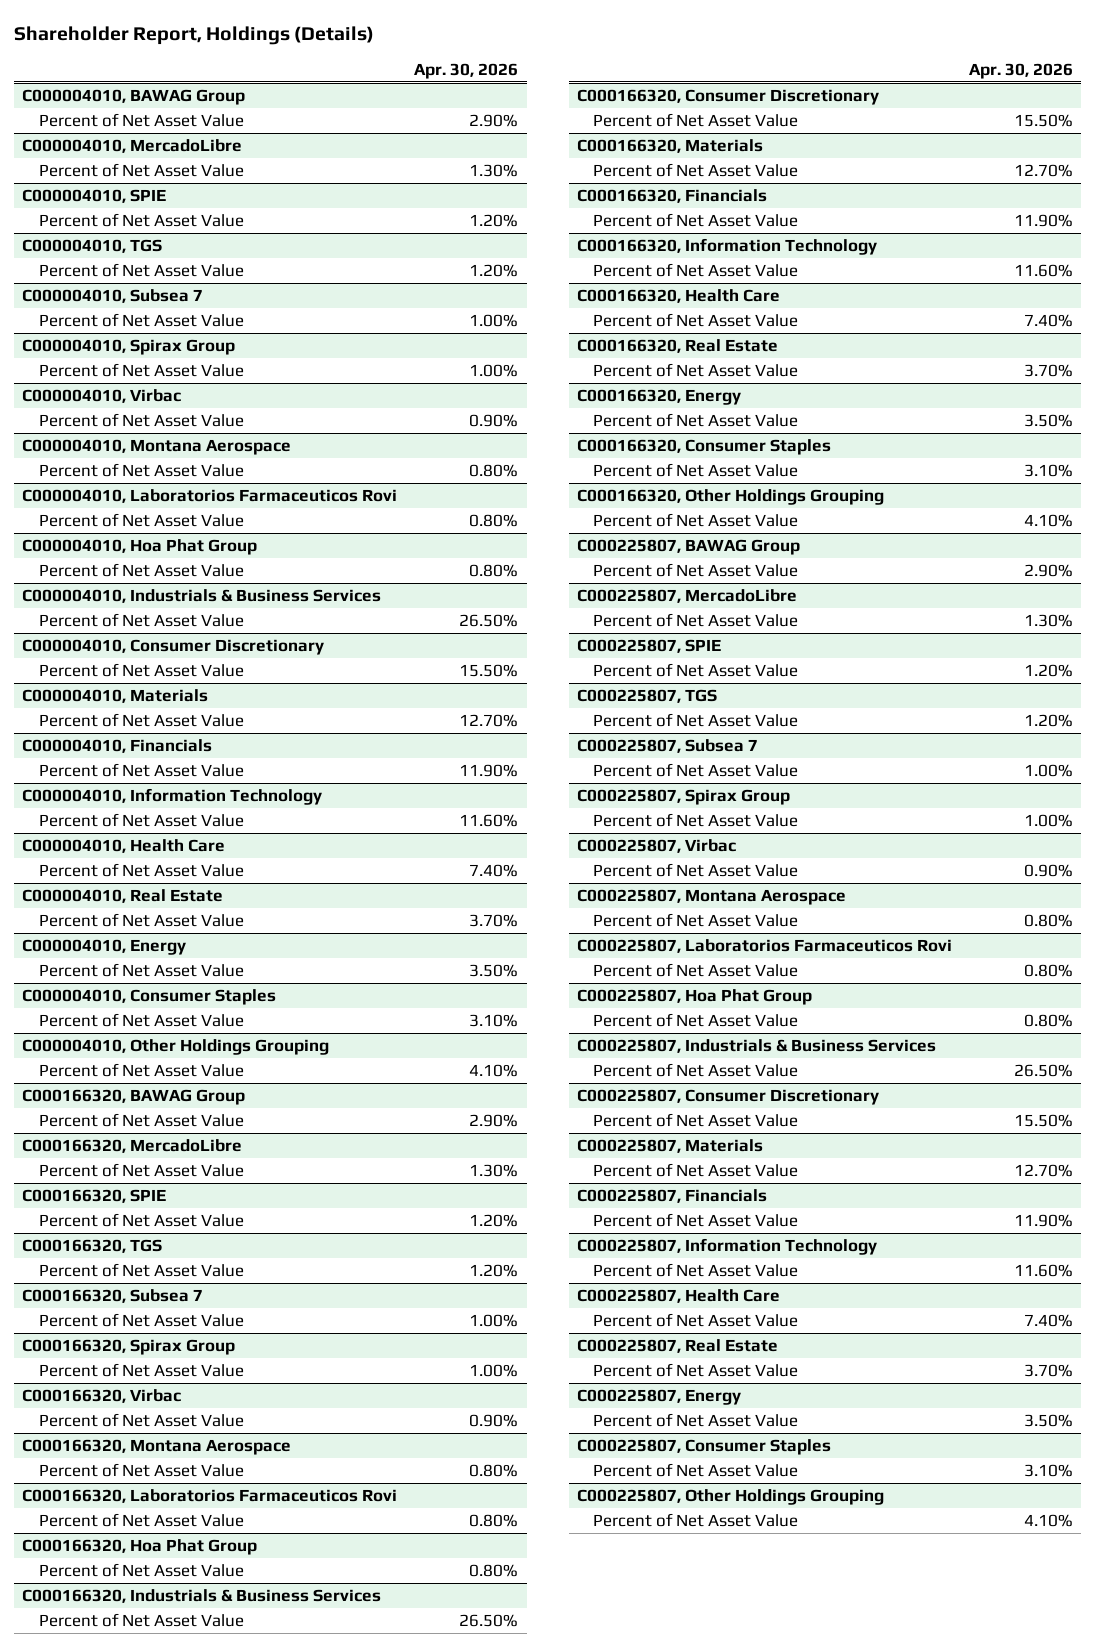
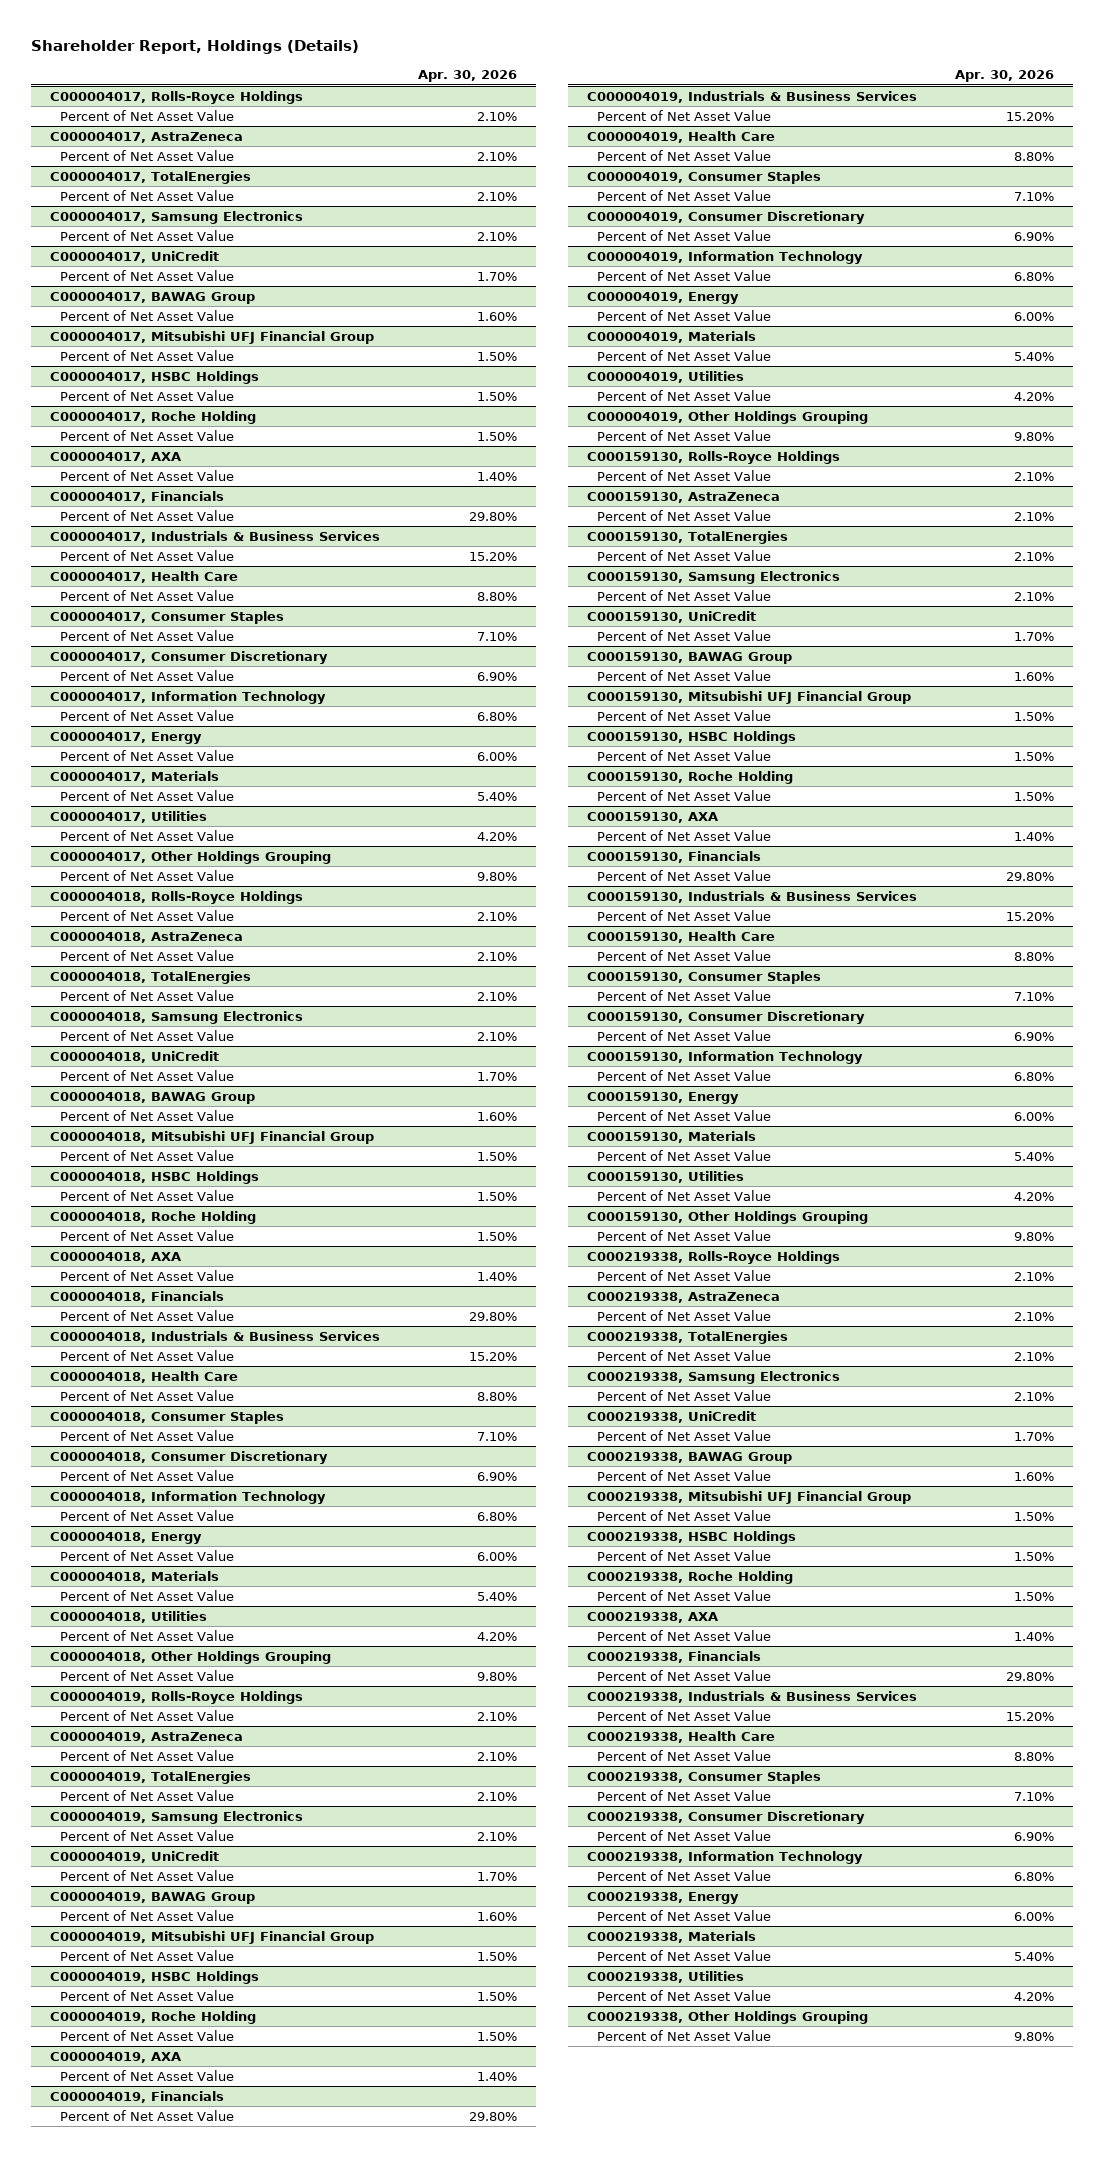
- C000004010, BAWAG Group
- Percent of Net Asset Value | 2.90%
- C000004010, MercadoLibre
- Percent of Net Asset Value | 1.30%
- C000004010, SPIE
- Percent of Net Asset Value | 1.20%
- C000004010, TGS
- Percent of Net Asset Value | 1.20%
- C000004010, Subsea 7
- Percent of Net Asset Value | 1.00%
- C000004010, Spirax Group
- Percent of Net Asset Value | 1.00%
- C000004010, Virbac
- Percent of Net Asset Value | 0.90%
- C000004010, Montana Aerospace
- Percent of Net Asset Value | 0.80%
- C000004010, Laboratorios Farmaceuticos Rovi
- Percent of Net Asset Value | 0.80%
- C000004010, Hoa Phat Group
- Percent of Net Asset Value | 0.80%
- C000004010, Industrials & Business Services
- Percent of Net Asset Value | 26.50%
- C000004010, Consumer Discretionary
- Percent of Net Asset Value | 15.50%
- C000004010, Materials
- Percent of Net Asset Value | 12.70%
- C000004010, Financials
- Percent of Net Asset Value | 11.90%
- C000004010, Information Technology
- Percent of Net Asset Value | 11.60%
- C000004010, Health Care
- Percent of Net Asset Value | 7.40%
- C000004010, Real Estate
- Percent of Net Asset Value | 3.70%
- C000004010, Energy
- Percent of Net Asset Value | 3.50%
- C000004010, Consumer Staples
- Percent of Net Asset Value | 3.10%
- C000004010, Other Holdings Grouping
- Percent of Net Asset Value | 4.10%
- C000166320, BAWAG Group
- Percent of Net Asset Value | 2.90%
- C000166320, MercadoLibre
- Percent of Net Asset Value | 1.30%
- C000166320, SPIE
- Percent of Net Asset Value | 1.20%
- C000166320, TGS
- Percent of Net Asset Value | 1.20%
- C000166320, Subsea 7
- Percent of Net Asset Value | 1.00%
- C000166320, Spirax Group
- Percent of Net Asset Value | 1.00%
- C000166320, Virbac
- Percent of Net Asset Value | 0.90%
- C000166320, Montana Aerospace
- Percent of Net Asset Value | 0.80%
- C000166320, Laboratorios Farmaceuticos Rovi
- Percent of Net Asset Value | 0.80%
- C000166320, Hoa Phat Group
- Percent of Net Asset Value | 0.80%
- C000166320, Industrials & Business Services
- Percent of Net Asset Value | 26.50%
- C000166320, Consumer Discretionary
- Percent of Net Asset Value | 15.50%
- C000166320, Materials
- Percent of Net Asset Value | 12.70%
- C000166320, Financials
- Percent of Net Asset Value | 11.90%
- C000166320, Information Technology
- Percent of Net Asset Value | 11.60%
- C000166320, Health Care
- Percent of Net Asset Value | 7.40%
- C000166320, Real Estate
- Percent of Net Asset Value | 3.70%
- C000166320, Energy
- Percent of Net Asset Value | 3.50%
- C000166320, Consumer Staples
- Percent of Net Asset Value | 3.10%
- C000166320, Other Holdings Grouping
- Percent of Net Asset Value | 4.10%
- C000225807, BAWAG Group
- Percent of Net Asset Value | 2.90%
- C000225807, MercadoLibre
- Percent of Net Asset Value | 1.30%
- C000225807, SPIE
- Percent of Net Asset Value | 1.20%
- C000225807, TGS
- Percent of Net Asset Value | 1.20%
- C000225807, Subsea 7
- Percent of Net Asset Value | 1.00%
- C000225807, Spirax Group
- Percent of Net Asset Value | 1.00%
- C000225807, Virbac
- Percent of Net Asset Value | 0.90%
- C000225807, Montana Aerospace
- Percent of Net Asset Value | 0.80%
- C000225807, Laboratorios Farmaceuticos Rovi
- Percent of Net Asset Value | 0.80%
- C000225807, Hoa Phat Group
- Percent of Net Asset Value | 0.80%
- C000225807, Industrials & Business Services
- Percent of Net Asset Value | 26.50%
- C000225807, Consumer Discretionary
- Percent of Net Asset Value | 15.50%
- C000225807, Materials
- Percent of Net Asset Value | 12.70%
- C000225807, Financials
- Percent of Net Asset Value | 11.90%
- C000225807, Information Technology
- Percent of Net Asset Value | 11.60%
- C000225807, Health Care
- Percent of Net Asset Value | 7.40%
- C000225807, Real Estate
- Percent of Net Asset Value | 3.70%
- C000225807, Energy
- Percent of Net Asset Value | 3.50%
- C000225807, Consumer Staples
- Percent of Net Asset Value | 3.10%
- C000225807, Other Holdings Grouping
- Percent of Net Asset Value | 4.10%
+ C000004017, Rolls-Royce Holdings
+ Percent of Net Asset Value | 2.10%
+ C000004017, AstraZeneca
+ Percent of Net Asset Value | 2.10%
+ C000004017, TotalEnergies
+ Percent of Net Asset Value | 2.10%
+ C000004017, Samsung Electronics
+ Percent of Net Asset Value | 2.10%
+ C000004017, UniCredit
+ Percent of Net Asset Value | 1.70%
+ C000004017, BAWAG Group
+ Percent of Net Asset Value | 1.60%
+ C000004017, Mitsubishi UFJ Financial Group
+ Percent of Net Asset Value | 1.50%
+ C000004017, HSBC Holdings
+ Percent of Net Asset Value | 1.50%
+ C000004017, Roche Holding
+ Percent of Net Asset Value | 1.50%
+ C000004017, AXA
+ Percent of Net Asset Value | 1.40%
+ C000004017, Financials
+ Percent of Net Asset Value | 29.80%
+ C000004017, Industrials & Business Services
+ Percent of Net Asset Value | 15.20%
+ C000004017, Health Care
+ Percent of Net Asset Value | 8.80%
+ C000004017, Consumer Staples
+ Percent of Net Asset Value | 7.10%
+ C000004017, Consumer Discretionary
+ Percent of Net Asset Value | 6.90%
+ C000004017, Information Technology
+ Percent of Net Asset Value | 6.80%
+ C000004017, Energy
+ Percent of Net Asset Value | 6.00%
+ C000004017, Materials
+ Percent of Net Asset Value | 5.40%
+ C000004017, Utilities
+ Percent of Net Asset Value | 4.20%
+ C000004017, Other Holdings Grouping
+ Percent of Net Asset Value | 9.80%
+ C000004018, Rolls-Royce Holdings
+ Percent of Net Asset Value | 2.10%
+ C000004018, AstraZeneca
+ Percent of Net Asset Value | 2.10%
+ C000004018, TotalEnergies
+ Percent of Net Asset Value | 2.10%
+ C000004018, Samsung Electronics
+ Percent of Net Asset Value | 2.10%
+ C000004018, UniCredit
+ Percent of Net Asset Value | 1.70%
+ C000004018, BAWAG Group
+ Percent of Net Asset Value | 1.60%
+ C000004018, Mitsubishi UFJ Financial Group
+ Percent of Net Asset Value | 1.50%
+ C000004018, HSBC Holdings
+ Percent of Net Asset Value | 1.50%
+ C000004018, Roche Holding
+ Percent of Net Asset Value | 1.50%
+ C000004018, AXA
+ Percent of Net Asset Value | 1.40%
+ C000004018, Financials
+ Percent of Net Asset Value | 29.80%
+ C000004018, Industrials & Business Services
+ Percent of Net Asset Value | 15.20%
+ C000004018, Health Care
+ Percent of Net Asset Value | 8.80%
+ C000004018, Consumer Staples
+ Percent of Net Asset Value | 7.10%
+ C000004018, Consumer Discretionary
+ Percent of Net Asset Value | 6.90%
+ C000004018, Information Technology
+ Percent of Net Asset Value | 6.80%
+ C000004018, Energy
+ Percent of Net Asset Value | 6.00%
+ C000004018, Materials
+ Percent of Net Asset Value | 5.40%
+ C000004018, Utilities
+ Percent of Net Asset Value | 4.20%
+ C000004018, Other Holdings Grouping
+ Percent of Net Asset Value | 9.80%
+ C000004019, Rolls-Royce Holdings
+ Percent of Net Asset Value | 2.10%
+ C000004019, AstraZeneca
+ Percent of Net Asset Value | 2.10%
+ C000004019, TotalEnergies
+ Percent of Net Asset Value | 2.10%
+ C000004019, Samsung Electronics
+ Percent of Net Asset Value | 2.10%
+ C000004019, UniCredit
+ Percent of Net Asset Value | 1.70%
+ C000004019, BAWAG Group
+ Percent of Net Asset Value | 1.60%
+ C000004019, Mitsubishi UFJ Financial Group
+ Percent of Net Asset Value | 1.50%
+ C000004019, HSBC Holdings
+ Percent of Net Asset Value | 1.50%
+ C000004019, Roche Holding
+ Percent of Net Asset Value | 1.50%
+ C000004019, AXA
+ Percent of Net Asset Value | 1.40%
+ C000004019, Financials
+ Percent of Net Asset Value | 29.80%
+ C000004019, Industrials & Business Services
+ Percent of Net Asset Value | 15.20%
+ C000004019, Health Care
+ Percent of Net Asset Value | 8.80%
+ C000004019, Consumer Staples
+ Percent of Net Asset Value | 7.10%
+ C000004019, Consumer Discretionary
+ Percent of Net Asset Value | 6.90%
+ C000004019, Information Technology
+ Percent of Net Asset Value | 6.80%
+ C000004019, Energy
+ Percent of Net Asset Value | 6.00%
+ C000004019, Materials
+ Percent of Net Asset Value | 5.40%
+ C000004019, Utilities
+ Percent of Net Asset Value | 4.20%
+ C000004019, Other Holdings Grouping
+ Percent of Net Asset Value | 9.80%
+ C000159130, Rolls-Royce Holdings
+ Percent of Net Asset Value | 2.10%
+ C000159130, AstraZeneca
+ Percent of Net Asset Value | 2.10%
+ C000159130, TotalEnergies
+ Percent of Net Asset Value | 2.10%
+ C000159130, Samsung Electronics
+ Percent of Net Asset Value | 2.10%
+ C000159130, UniCredit
+ Percent of Net Asset Value | 1.70%
+ C000159130, BAWAG Group
+ Percent of Net Asset Value | 1.60%
+ C000159130, Mitsubishi UFJ Financial Group
+ Percent of Net Asset Value | 1.50%
+ C000159130, HSBC Holdings
+ Percent of Net Asset Value | 1.50%
+ C000159130, Roche Holding
+ Percent of Net Asset Value | 1.50%
+ C000159130, AXA
+ Percent of Net Asset Value | 1.40%
+ C000159130, Financials
+ Percent of Net Asset Value | 29.80%
+ C000159130, Industrials & Business Services
+ Percent of Net Asset Value | 15.20%
+ C000159130, Health Care
+ Percent of Net Asset Value | 8.80%
+ C000159130, Consumer Staples
+ Percent of Net Asset Value | 7.10%
+ C000159130, Consumer Discretionary
+ Percent of Net Asset Value | 6.90%
+ C000159130, Information Technology
+ Percent of Net Asset Value | 6.80%
+ C000159130, Energy
+ Percent of Net Asset Value | 6.00%
+ C000159130, Materials
+ Percent of Net Asset Value | 5.40%
+ C000159130, Utilities
+ Percent of Net Asset Value | 4.20%
+ C000159130, Other Holdings Grouping
+ Percent of Net Asset Value | 9.80%
+ C000219338, Rolls-Royce Holdings
+ Percent of Net Asset Value | 2.10%
+ C000219338, AstraZeneca
+ Percent of Net Asset Value | 2.10%
+ C000219338, TotalEnergies
+ Percent of Net Asset Value | 2.10%
+ C000219338, Samsung Electronics
+ Percent of Net Asset Value | 2.10%
+ C000219338, UniCredit
+ Percent of Net Asset Value | 1.70%
+ C000219338, BAWAG Group
+ Percent of Net Asset Value | 1.60%
+ C000219338, Mitsubishi UFJ Financial Group
+ Percent of Net Asset Value | 1.50%
+ C000219338, HSBC Holdings
+ Percent of Net Asset Value | 1.50%
+ C000219338, Roche Holding
+ Percent of Net Asset Value | 1.50%
+ C000219338, AXA
+ Percent of Net Asset Value | 1.40%
+ C000219338, Financials
+ Percent of Net Asset Value | 29.80%
+ C000219338, Industrials & Business Services
+ Percent of Net Asset Value | 15.20%
+ C000219338, Health Care
+ Percent of Net Asset Value | 8.80%
+ C000219338, Consumer Staples
+ Percent of Net Asset Value | 7.10%
+ C000219338, Consumer Discretionary
+ Percent of Net Asset Value | 6.90%
+ C000219338, Information Technology
+ Percent of Net Asset Value | 6.80%
+ C000219338, Energy
+ Percent of Net Asset Value | 6.00%
+ C000219338, Materials
+ Percent of Net Asset Value | 5.40%
+ C000219338, Utilities
+ Percent of Net Asset Value | 4.20%
+ C000219338, Other Holdings Grouping
+ Percent of Net Asset Value | 9.80%

